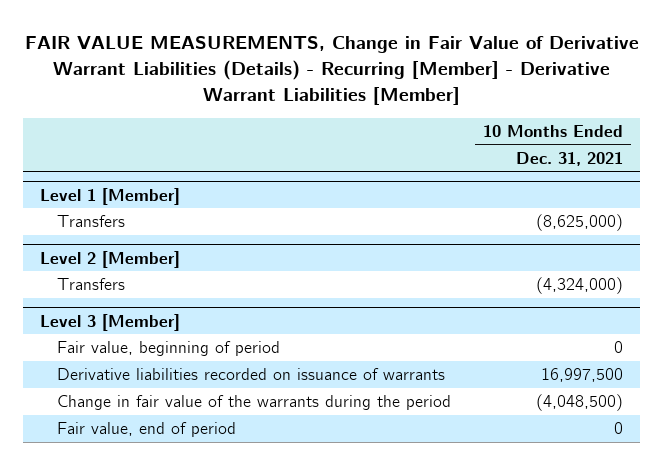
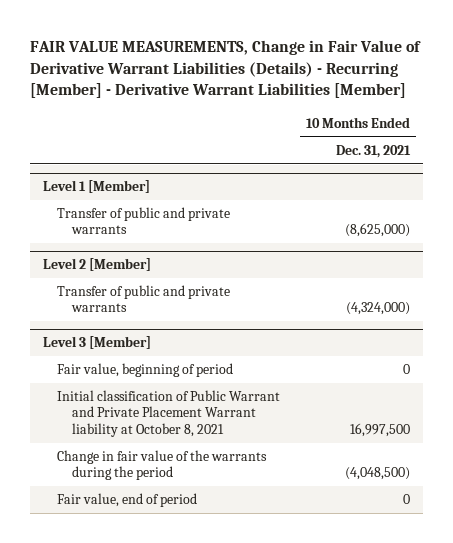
@ Level 1 [Member]
- Transfers | (8,625,000)
+ Transfer of public and private warrants | (8,625,000)
@ Level 2 [Member]
- Transfers | (4,324,000)
+ Transfer of public and private warrants | (4,324,000)
@ Level 3 [Member]
- Derivative liabilities recorded on issuance of warrants | 16,997,500
+ Initial classification of Public Warrant and Private Placement Warrant liability at October 8, 2021 | 16,997,500

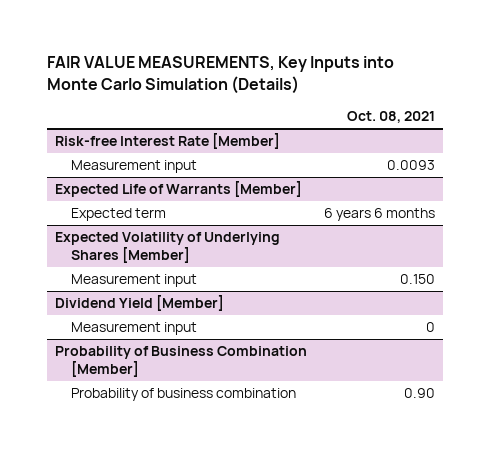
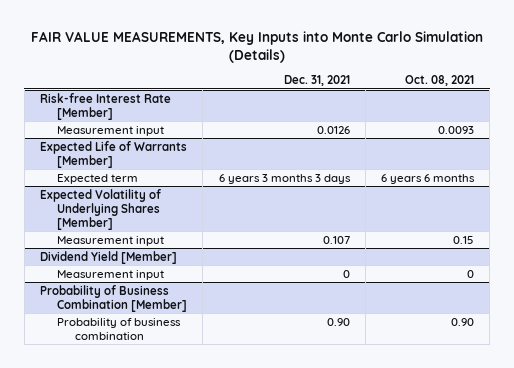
- | Oct. 08, 2021
+ | Dec. 31, 2021 | Oct. 08, 2021
@ Expected Volatility of Underlying Shares [Member]
- Measurement input | 0.150
+ Measurement input | 0.107 | 0.15

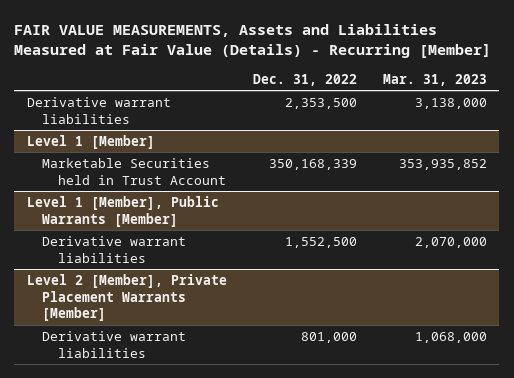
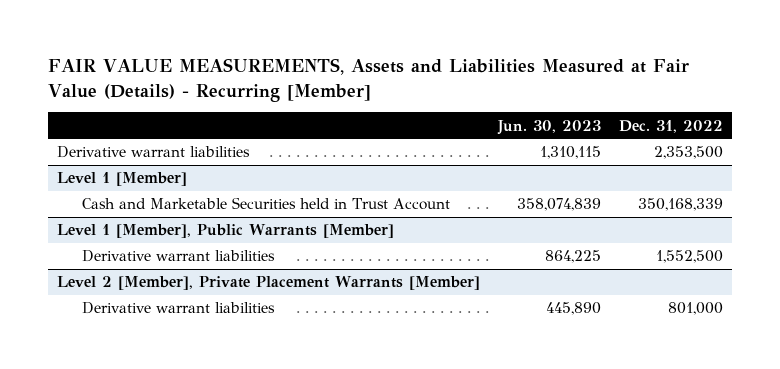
- | Dec. 31, 2022 | Mar. 31, 2023
+ | Jun. 30, 2023 | Dec. 31, 2022
@ Level 1 [Member]
- Marketable Securities held in Trust Account | 350,168,339 | 353,935,852
+ Cash and Marketable Securities held in Trust Account | 358,074,839 | 350,168,339

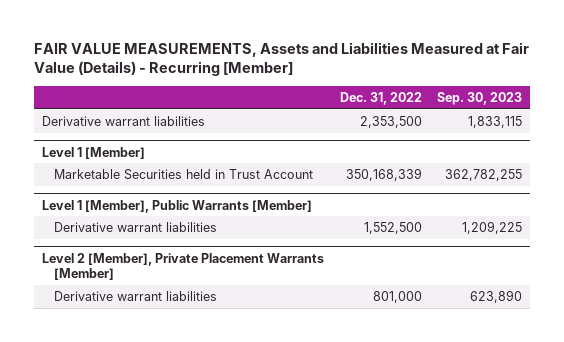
- | Jun. 30, 2023 | Dec. 31, 2022
+ | Dec. 31, 2022 | Sep. 30, 2023
@ Level 1 [Member]
- Cash and Marketable Securities held in Trust Account | 358,074,839 | 350,168,339
+ Marketable Securities held in Trust Account | 350,168,339 | 362,782,255

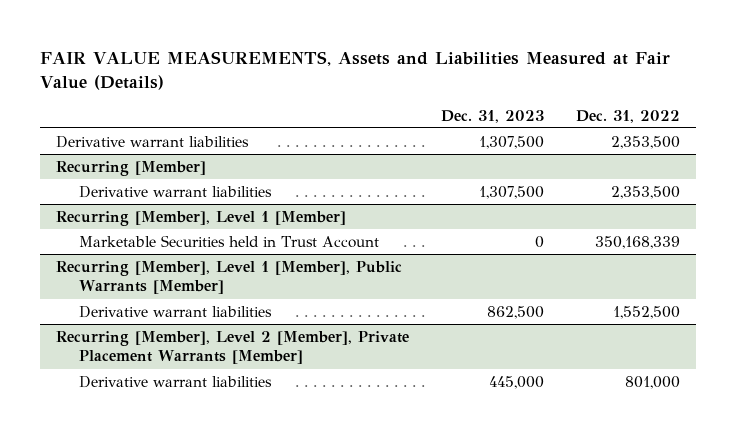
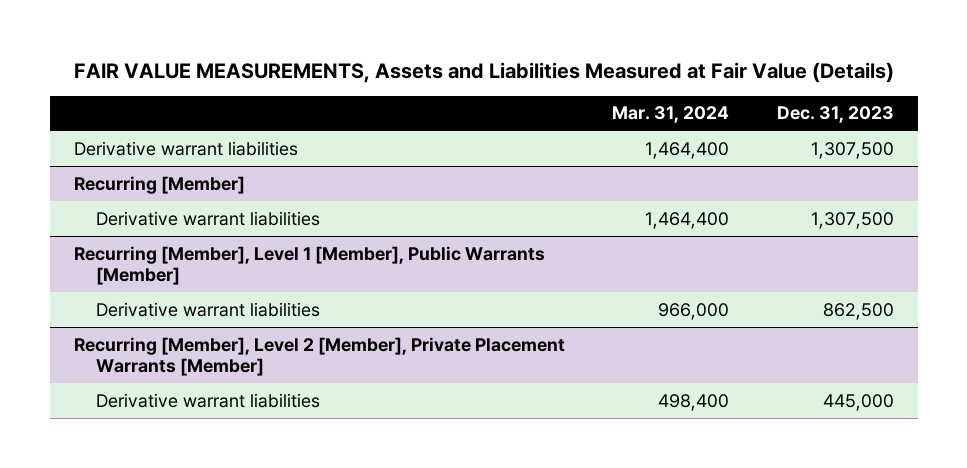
- | Dec. 31, 2023 | Dec. 31, 2022
+ | Mar. 31, 2024 | Dec. 31, 2023
- Recurring [Member], Level 1 [Member]
- Marketable Securities held in Trust Account | 0 | 350,168,339

